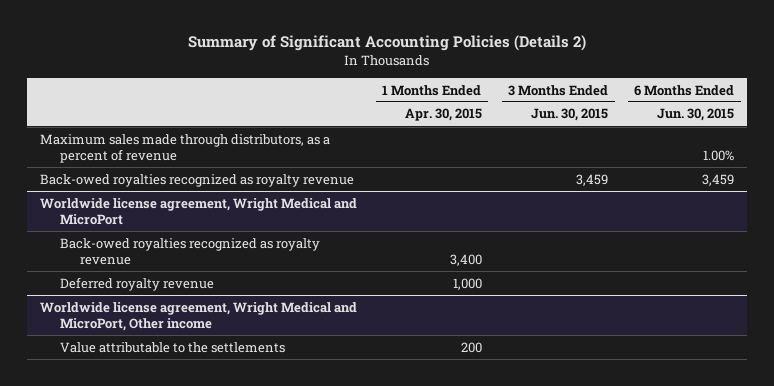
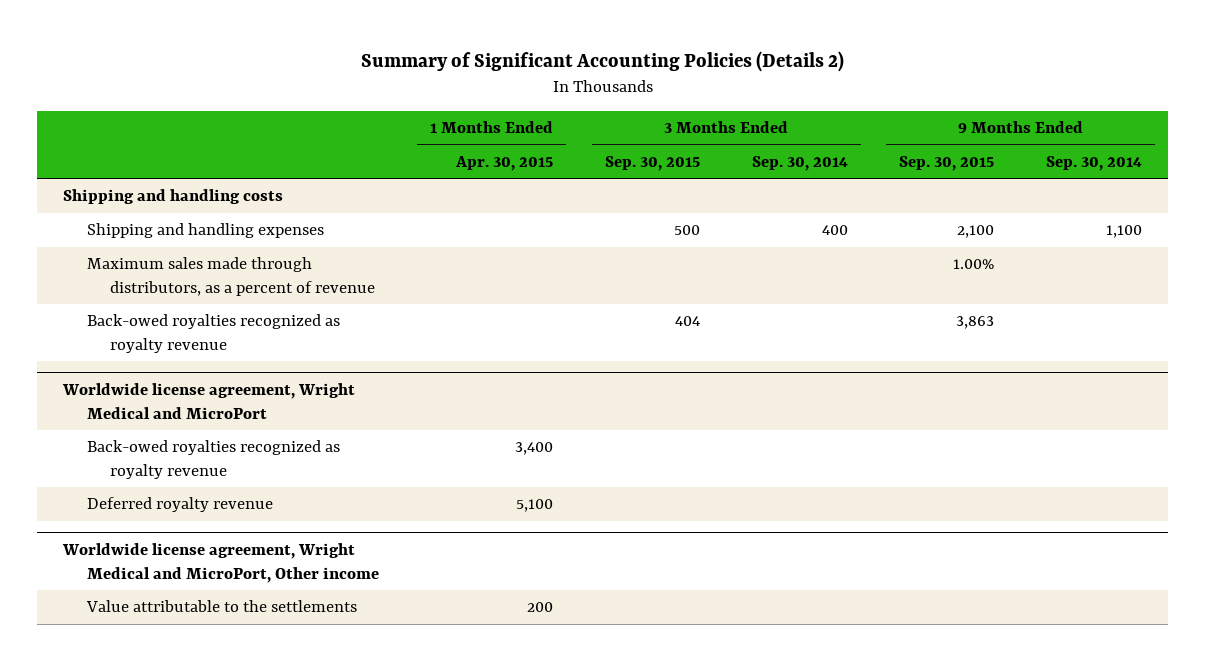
- | 1 Months Ended Apr. 30, 2015 | 3 Months Ended Jun. 30, 2015 | 6 Months Ended Jun. 30, 2015
+ | 1 Months Ended Apr. 30, 2015 | 3 Months Ended Sep. 30, 2015 | 3 Months Ended Sep. 30, 2014 | 9 Months Ended Sep. 30, 2015 | 9 Months Ended Sep. 30, 2014
+ Shipping and handling costs
+ Shipping and handling expenses | | 500 | 400 | 2,100 | 1,100
@ Worldwide license agreement, Wright Medical and MicroPort
- Deferred royalty revenue | 1,000 | |
+ Deferred royalty revenue | 5,100 | | | |

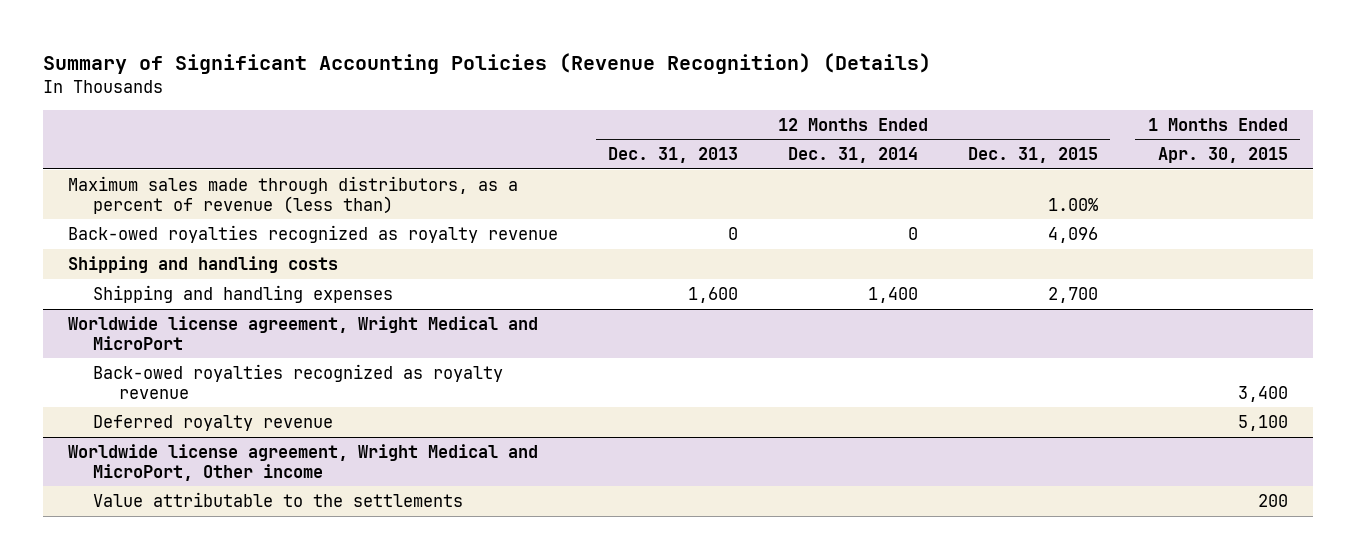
- Summary of Significant Accounting Policies (Details 2)
+ Summary of Significant Accounting Policies (Revenue Recognition) (Details)
- | 1 Months Ended Apr. 30, 2015 | 3 Months Ended Sep. 30, 2015 | 3 Months Ended Sep. 30, 2014 | 9 Months Ended Sep. 30, 2015 | 9 Months Ended Sep. 30, 2014
+ | 12 Months Ended Dec. 31, 2013 | 12 Months Ended Dec. 31, 2014 | 12 Months Ended Dec. 31, 2015 | 1 Months Ended Apr. 30, 2015
+ Maximum sales made through distributors, as a percent of revenue (less than) | | | 1.00% |
moved up: Back-owed royalties recognized as royalty revenue | 0 | 0 | 4,096 |
- Maximum sales made through distributors, as a percent of revenue | | | | 1.00% |

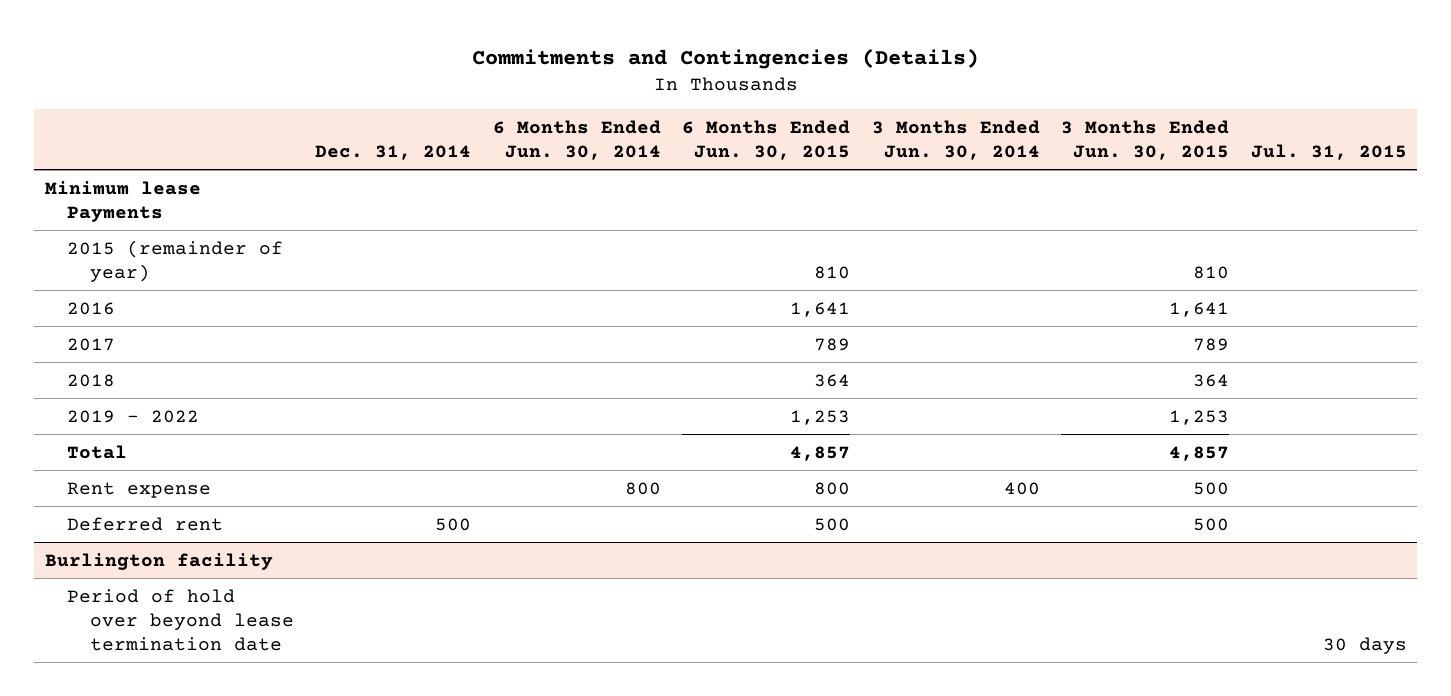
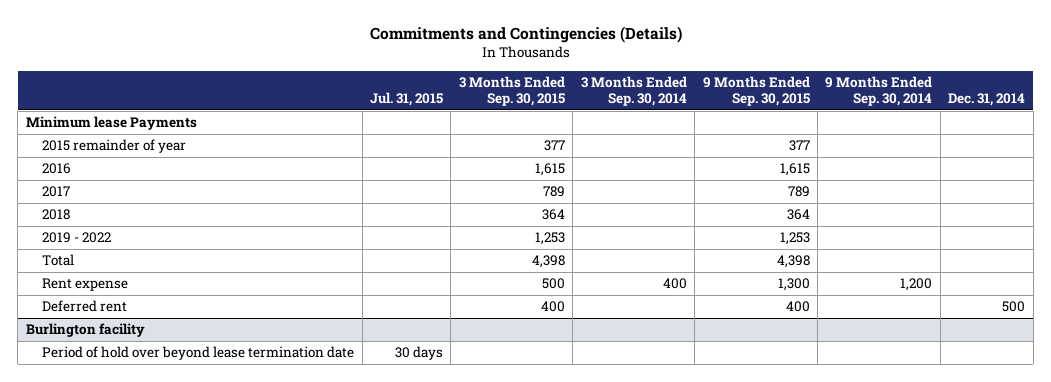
- | Dec. 31, 2014 | 6 Months Ended Jun. 30, 2014 | 6 Months Ended Jun. 30, 2015 | 3 Months Ended Jun. 30, 2014 | 3 Months Ended Jun. 30, 2015 | Jul. 31, 2015
+ | Jul. 31, 2015 | 3 Months Ended Sep. 30, 2015 | 3 Months Ended Sep. 30, 2014 | 9 Months Ended Sep. 30, 2015 | 9 Months Ended Sep. 30, 2014 | Dec. 31, 2014
- 2015 (remainder of year) | | | 810 | | 810 |
+ 2015 remainder of year | | 377 | | 377 | |

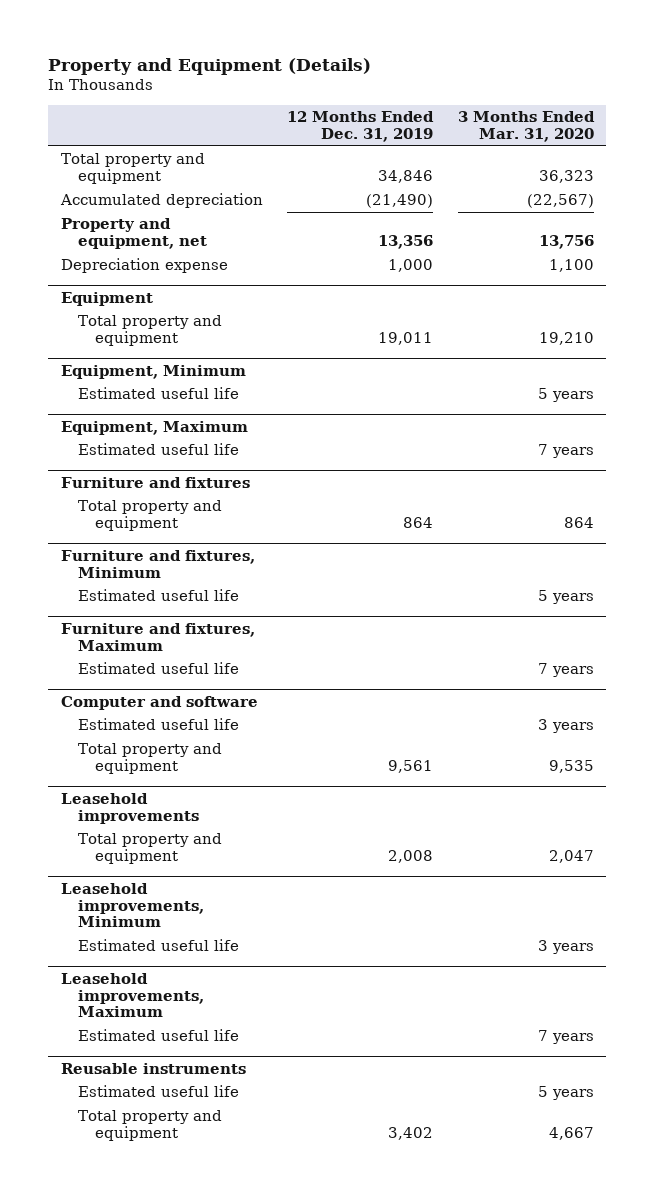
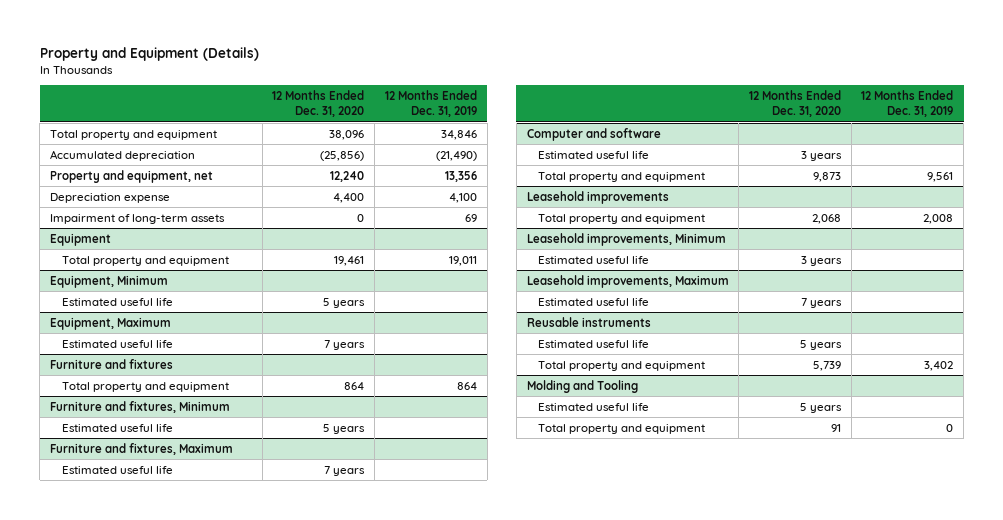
- | 12 Months Ended Dec. 31, 2019 | 3 Months Ended Mar. 31, 2020
+ | 12 Months Ended Dec. 31, 2020 | 12 Months Ended Dec. 31, 2019
- Depreciation expense | 1,000 | 1,100
+ Depreciation expense | 4,400 | 4,100
+ Impairment of long-term assets | 0 | 69
+ Molding and Tooling
+ Estimated useful life | 5 years |
+ Total property and equipment | 91 | 0

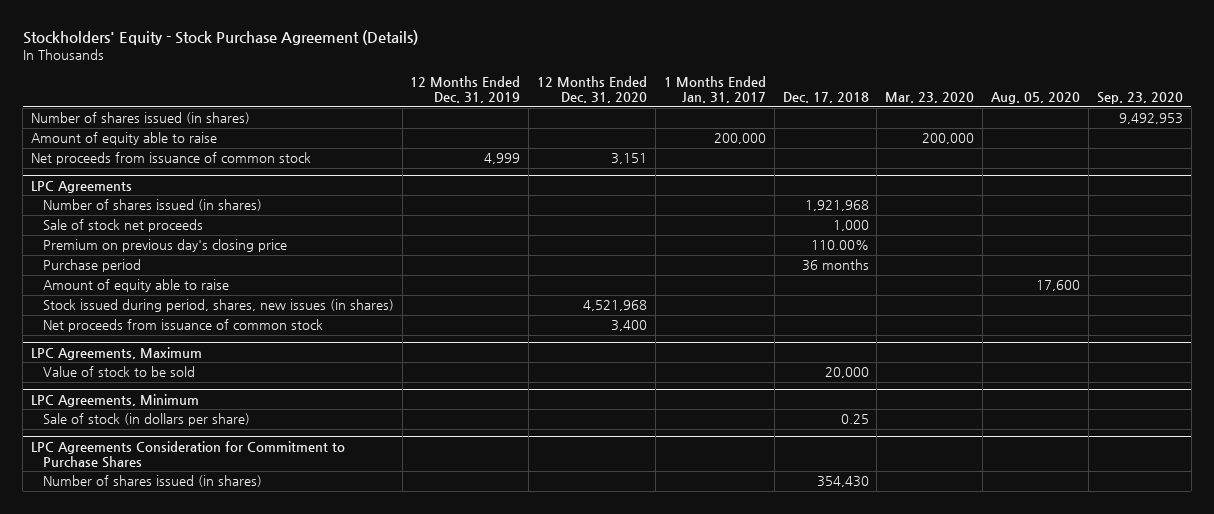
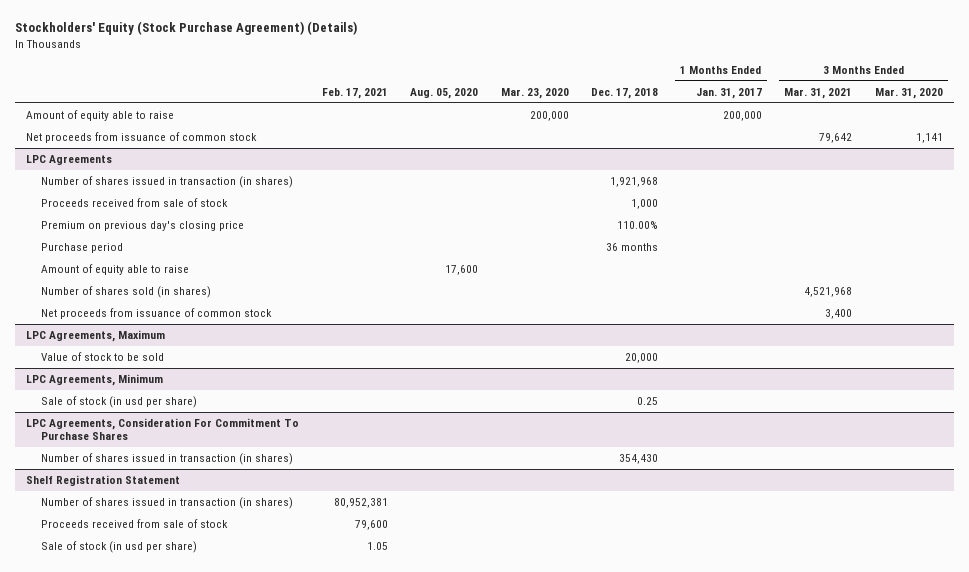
- Stockholders' Equity - Stock Purchase Agreement (Details)
+ Stockholders' Equity (Stock Purchase Agreement) (Details)
- | 12 Months Ended Dec. 31, 2019 | 12 Months Ended Dec. 31, 2020 | 1 Months Ended Jan. 31, 2017 | Dec. 17, 2018 | Mar. 23, 2020 | Aug. 05, 2020 | Sep. 23, 2020
+ | Feb. 17, 2021 | Aug. 05, 2020 | Mar. 23, 2020 | Dec. 17, 2018 | 1 Months Ended Jan. 31, 2017 | 3 Months Ended Mar. 31, 2021 | 3 Months Ended Mar. 31, 2020
- Number of shares issued (in shares) | | | | | | | 9,492,953
@ LPC Agreements
- Number of shares issued (in shares) | | | | 1,921,968 | | |
- Sale of stock net proceeds | | | | 1,000 | | |
+ Number of shares issued in transaction (in shares) | | | | 1,921,968 | | |
+ Proceeds received from sale of stock | | | | 1,000 | | |
- Stock issued during period, shares, new issues (in shares) | | 4,521,968 | | | | |
+ Number of shares sold (in shares) | | | | | | 4,521,968 |
@ LPC Agreements, Minimum
- Sale of stock (in dollars per share) | | | | 0.25 | | |
- LPC Agreements Consideration for Commitment to Purchase Shares
- Number of shares issued (in shares) | | | | 354,430 | | |
@ LPC Agreements, Minimum
+ Sale of stock (in usd per share) | | | | 0.25 | | |
+ LPC Agreements, Consideration For Commitment To Purchase Shares
+ Number of shares issued in transaction (in shares) | | | | 354,430 | | |
+ Shelf Registration Statement
+ Number of shares issued in transaction (in shares) | 80,952,381 | | | | | |
+ Proceeds received from sale of stock | 79,600 | | | | | |
+ Sale of stock (in usd per share) | 1.05 | | | | | |

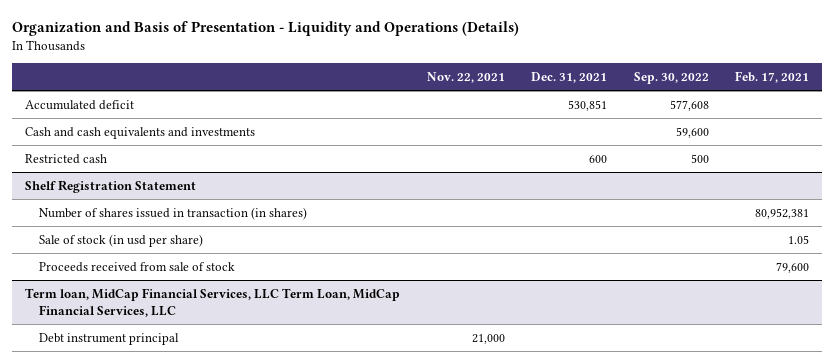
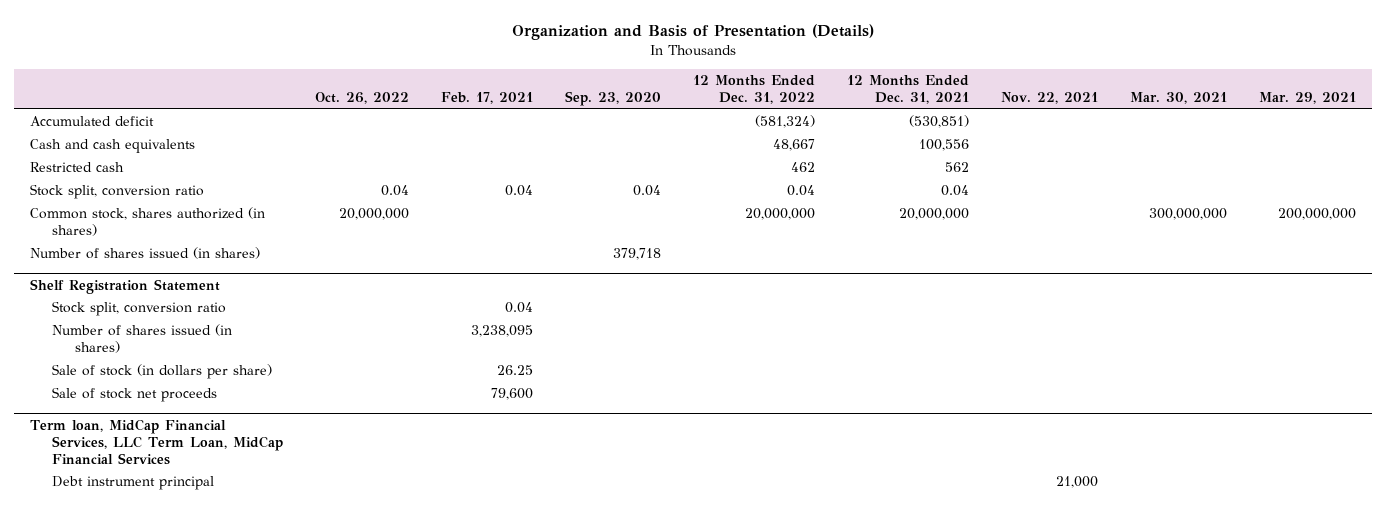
- Organization and Basis of Presentation - Liquidity and Operations (Details)
+ Organization and Basis of Presentation (Details)
- | Nov. 22, 2021 | Dec. 31, 2021 | Sep. 30, 2022 | Feb. 17, 2021
+ | Oct. 26, 2022 | Feb. 17, 2021 | Sep. 23, 2020 | 12 Months Ended Dec. 31, 2022 | 12 Months Ended Dec. 31, 2021 | Nov. 22, 2021 | Mar. 30, 2021 | Mar. 29, 2021
- Cash and cash equivalents and investments | | | 59,600 |
+ Cash and cash equivalents | | | | 48,667 | 100,556 | | |
+ Stock split, conversion ratio | 0.04 | 0.04 | 0.04 | 0.04 | 0.04 | | |
+ Common stock, shares authorized (in shares) | 20,000,000 | | | 20,000,000 | 20,000,000 | | 300,000,000 | 200,000,000
+ Number of shares issued (in shares) | | | 379,718 | | | | |
@ Shelf Registration Statement
- Number of shares issued in transaction (in shares) | | | | 80,952,381
- Sale of stock (in usd per share) | | | | 1.05
- Proceeds received from sale of stock | | | | 79,600
- Term loan, MidCap Financial Services, LLC Term Loan, MidCap Financial Services, LLC
@ Shelf Registration Statement
+ Stock split, conversion ratio | | 0.04 | | | | | |
+ Number of shares issued (in shares) | | 3,238,095 | | | | | |
+ Sale of stock (in dollars per share) | | 26.25 | | | | | |
+ Sale of stock net proceeds | | 79,600 | | | | | |
+ Term loan, MidCap Financial Services, LLC Term Loan, MidCap Financial Services

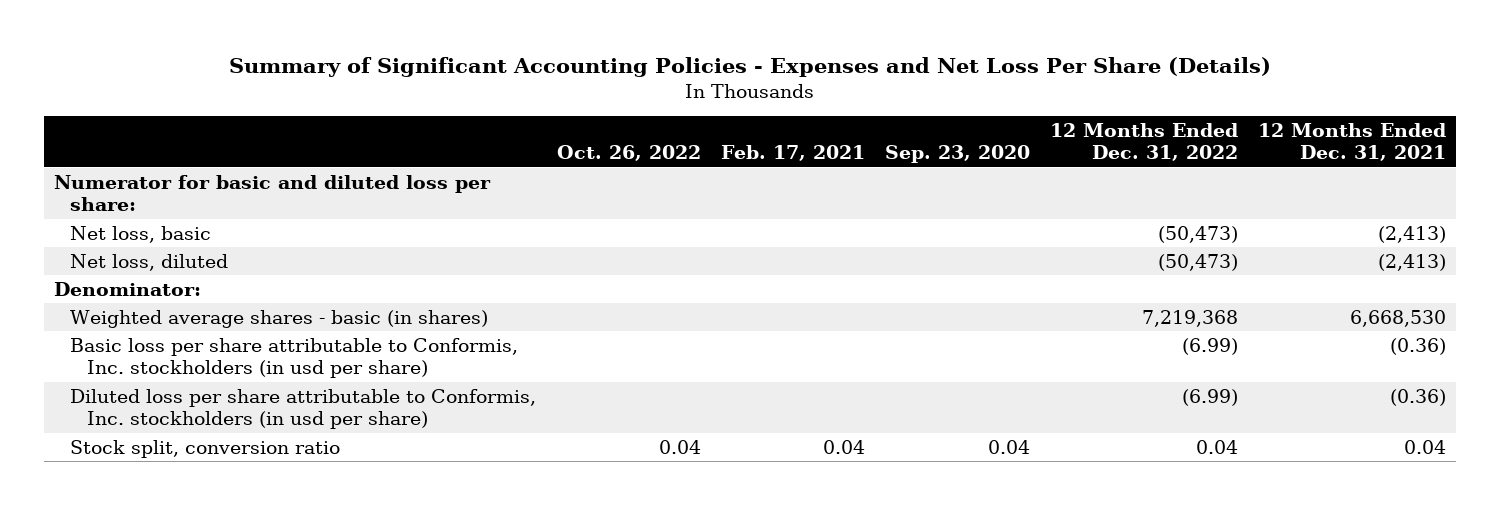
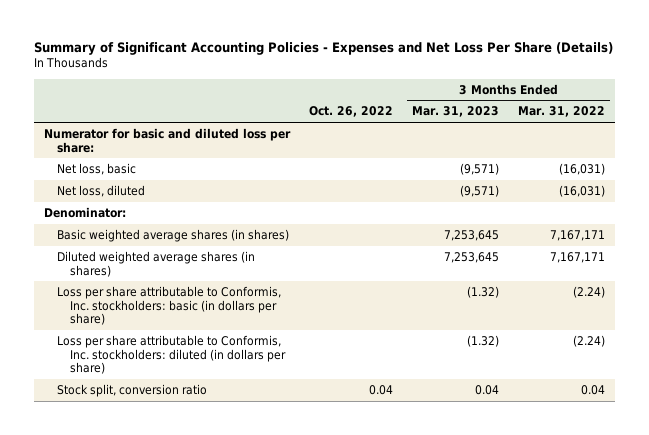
- | Oct. 26, 2022 | Feb. 17, 2021 | Sep. 23, 2020 | 12 Months Ended Dec. 31, 2022 | 12 Months Ended Dec. 31, 2021
+ | Oct. 26, 2022 | 3 Months Ended Mar. 31, 2023 | 3 Months Ended Mar. 31, 2022
- Weighted average shares - basic (in shares) | | | | 7,219,368 | 6,668,530
- Basic loss per share attributable to Conformis, Inc. stockholders (in usd per share) | | | | (6.99) | (0.36)
- Diluted loss per share attributable to Conformis, Inc. stockholders (in usd per share) | | | | (6.99) | (0.36)
+ Basic weighted average shares (in shares) | | 7,253,645 | 7,167,171
+ Diluted weighted average shares (in shares) | | 7,253,645 | 7,167,171
+ Loss per share attributable to Conformis, Inc. stockholders: basic (in dollars per share) | | (1.32) | (2.24)
+ Loss per share attributable to Conformis, Inc. stockholders: diluted (in dollars per share) | | (1.32) | (2.24)

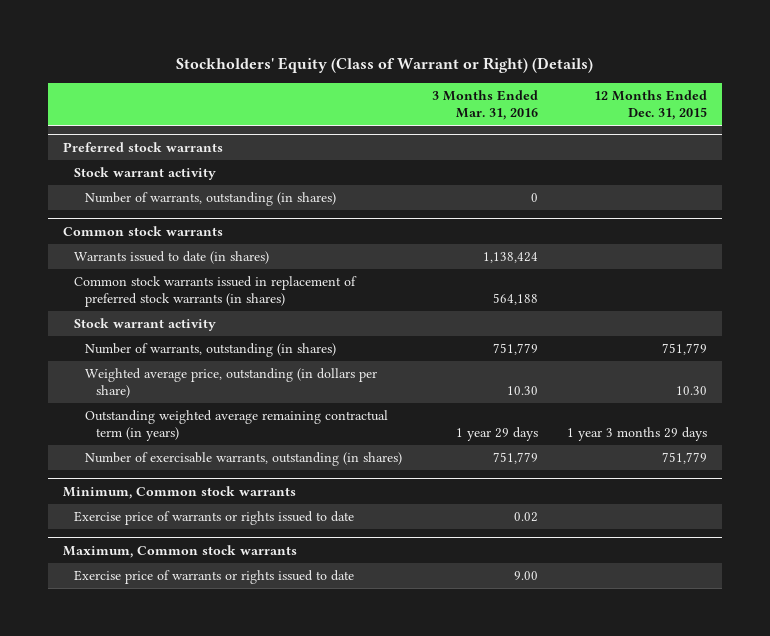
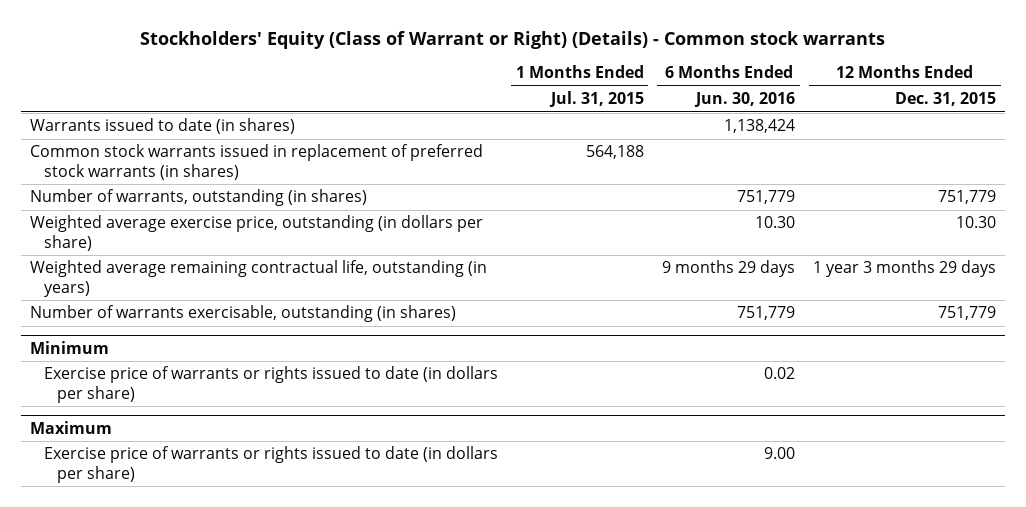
- Stockholders' Equity (Class of Warrant or Right) (Details)
+ Stockholders' Equity (Class of Warrant or Right) (Details) - Common stock warrants
- | 3 Months Ended Mar. 31, 2016 | 12 Months Ended Dec. 31, 2015
+ | 1 Months Ended Jul. 31, 2015 | 6 Months Ended Jun. 30, 2016 | 12 Months Ended Dec. 31, 2015
- Preferred stock warrants
- Stock warrant activity
- Number of warrants, outstanding (in shares) | 0 |
- Common stock warrants
- Stock warrant activity
- Weighted average price, outstanding (in dollars per share) | 10.30 | 10.30
- Outstanding weighted average remaining contractual term (in years) | 1 year 29 days | 1 year 3 months 29 days
- Number of exercisable warrants, outstanding (in shares) | 751,779 | 751,779
- Minimum, Common stock warrants
- Exercise price of warrants or rights issued to date | 0.02 |
- Maximum, Common stock warrants
- Exercise price of warrants or rights issued to date | 9.00 |
+ Weighted average exercise price, outstanding (in dollars per share) | | 10.30 | 10.30
+ Weighted average remaining contractual life, outstanding (in years) | | 9 months 29 days | 1 year 3 months 29 days
+ Number of warrants exercisable, outstanding (in shares) | | 751,779 | 751,779
+ Minimum
+ Exercise price of warrants or rights issued to date (in dollars per share) | | 0.02 |
+ Maximum
+ Exercise price of warrants or rights issued to date (in dollars per share) | | 9.00 |

